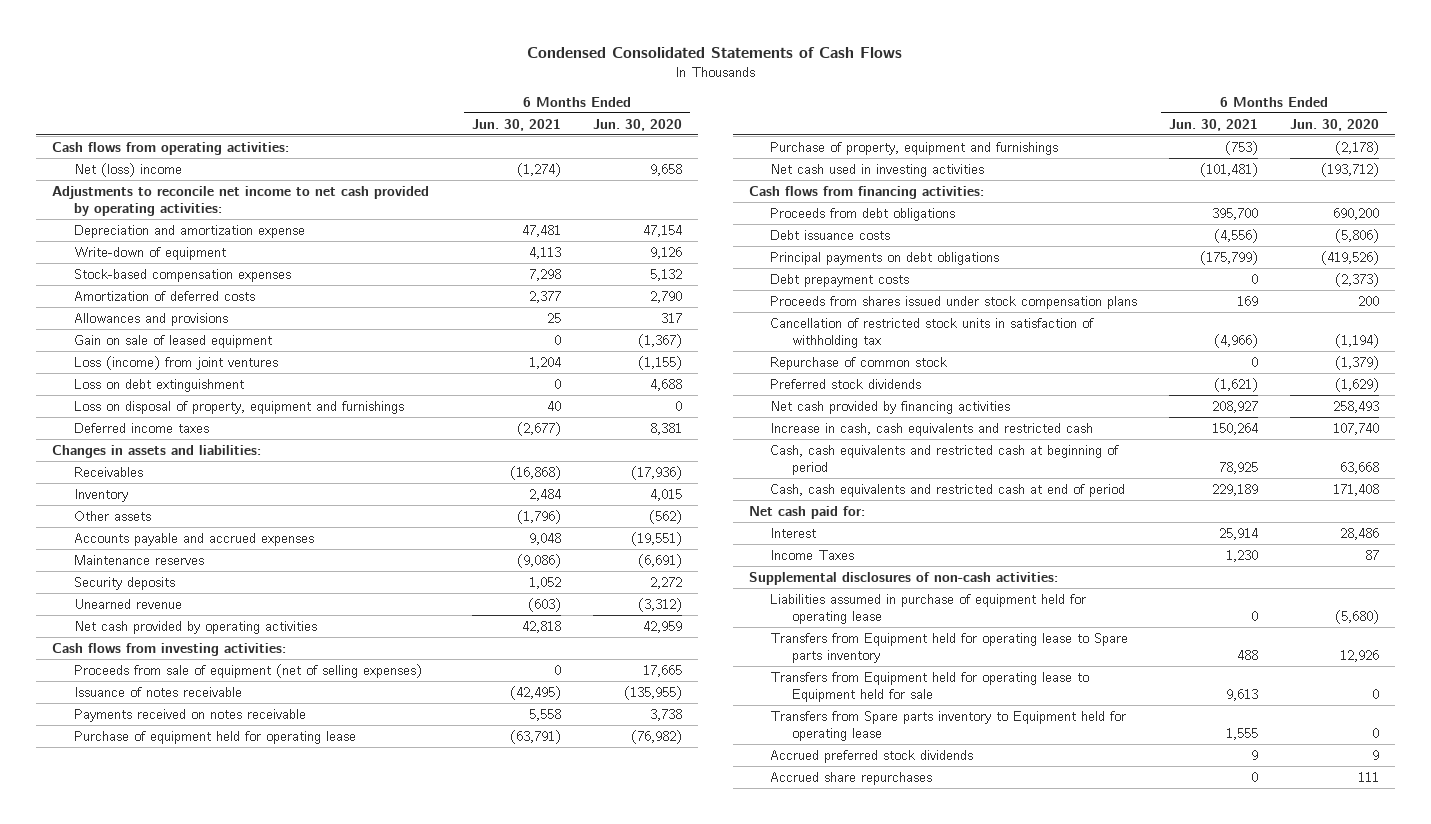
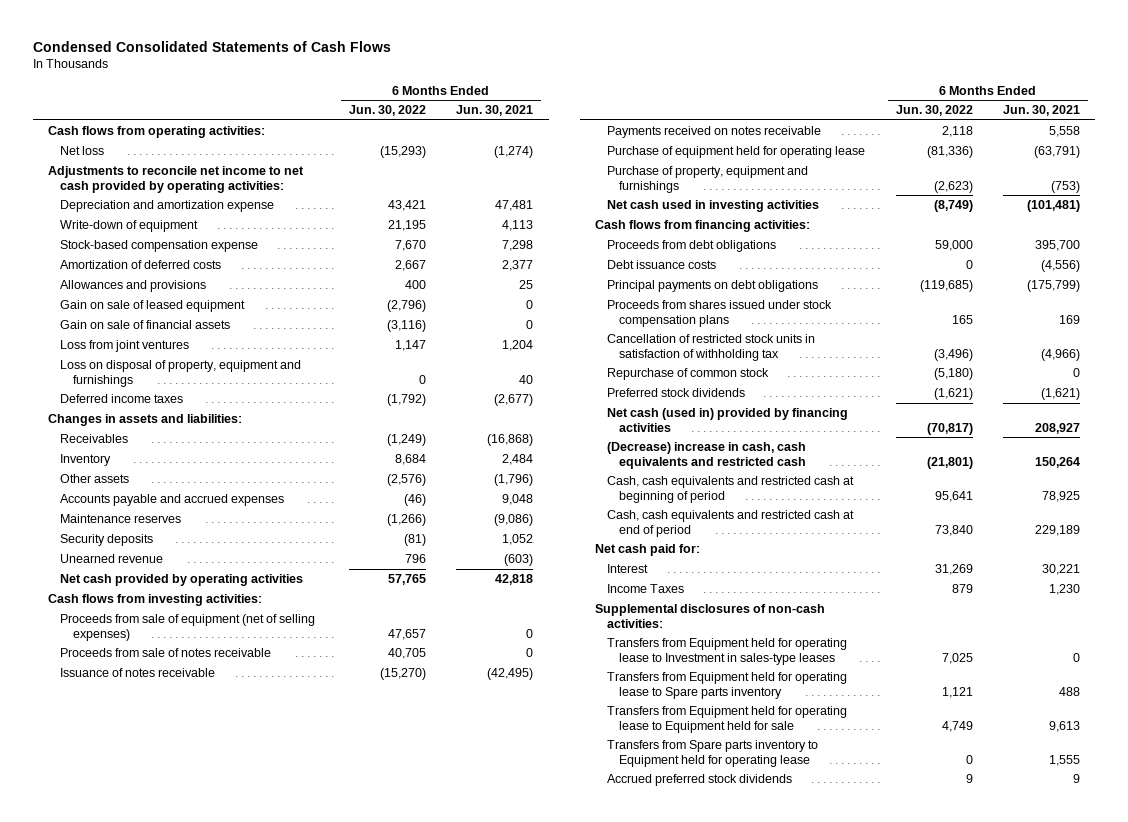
- | 6 Months Ended Jun. 30, 2021 | 6 Months Ended Jun. 30, 2020
+ | 6 Months Ended Jun. 30, 2022 | 6 Months Ended Jun. 30, 2021
- Net (loss) income | (1,274) | 9,658
+ Net loss | (15,293) | (1,274)
- Stock-based compensation expenses | 7,298 | 5,132
+ Stock-based compensation expense | 7,670 | 7,298
- Loss (income) from joint ventures | 1,204 | (1,155)
- Loss on debt extinguishment | 0 | 4,688
+ Gain on sale of financial assets | (3,116) | 0
+ Loss from joint ventures | 1,147 | 1,204
+ Proceeds from sale of notes receivable | 40,705 | 0
- Debt prepayment costs | 0 | (2,373)
- Net cash provided by financing activities | 208,927 | 258,493
- Increase in cash, cash equivalents and restricted cash | 150,264 | 107,740
+ Net cash (used in) provided by financing activities | (70,817) | 208,927
+ (Decrease) increase in cash, cash equivalents and restricted cash | (21,801) | 150,264
- Interest | 25,914 | 28,486
+ Interest | 31,269 | 30,221
- Liabilities assumed in purchase of equipment held for operating lease | 0 | (5,680)
+ Transfers from Equipment held for operating lease to Investment in sales-type leases | 7,025 | 0
- Accrued share repurchases | 0 | 111

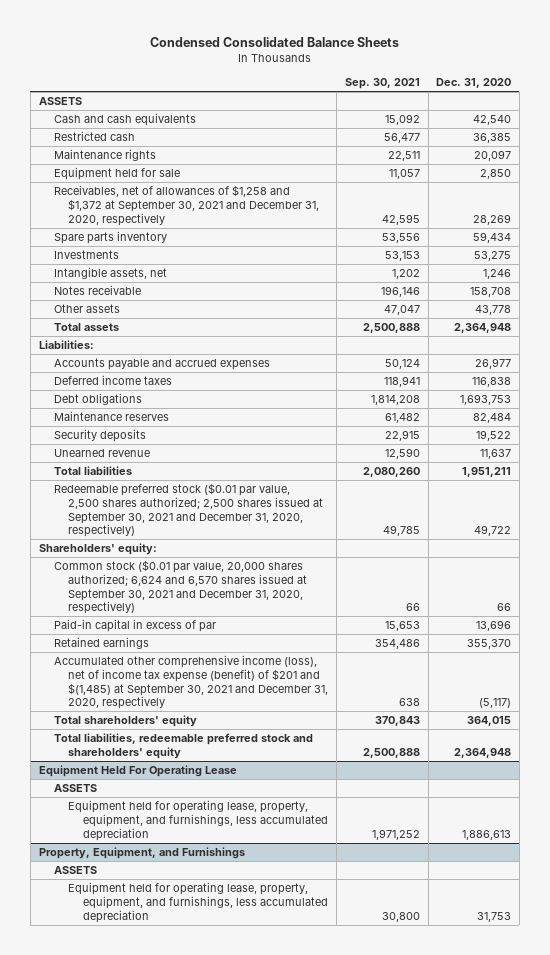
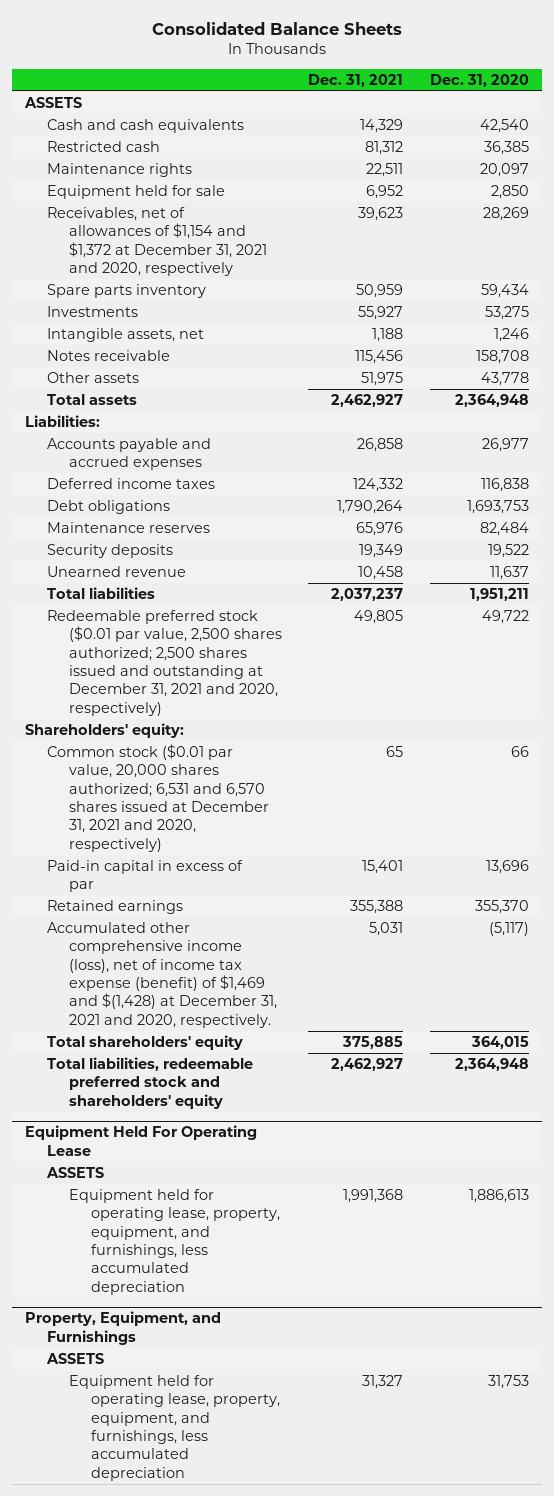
- Condensed Consolidated Balance Sheets
+ Consolidated Balance Sheets
- | Sep. 30, 2021 | Dec. 31, 2020
+ | Dec. 31, 2021 | Dec. 31, 2020
- Receivables, net of allowances of $1,258 and $1,372 at September 30, 2021 and December 31, 2020, respectively | 42,595 | 28,269
+ Receivables, net of allowances of $1,154 and $1,372 at December 31, 2021 and 2020, respectively | 39,623 | 28,269
- Redeemable preferred stock ($0.01 par value, 2,500 shares authorized; 2,500 shares issued at September 30, 2021 and December 31, 2020, respectively) | 49,785 | 49,722
+ Redeemable preferred stock ($0.01 par value, 2,500 shares authorized; 2,500 shares issued and outstanding at December 31, 2021 and 2020, respectively) | 49,805 | 49,722
- Common stock ($0.01 par value, 20,000 shares authorized; 6,624 and 6,570 shares issued at September 30, 2021 and December 31, 2020, respectively) | 66 | 66
+ Common stock ($0.01 par value, 20,000 shares authorized; 6,531 and 6,570 shares issued at December 31, 2021 and 2020, respectively) | 65 | 66
- Accumulated other comprehensive income (loss), net of income tax expense (benefit) of $201 and $(1,485) at September 30, 2021 and December 31, 2020, respectively | 638 | (5,117)
+ Accumulated other comprehensive income (loss), net of income tax expense (benefit) of $1,469 and $(1,428) at December 31, 2021 and 2020, respectively. | 5,031 | (5,117)

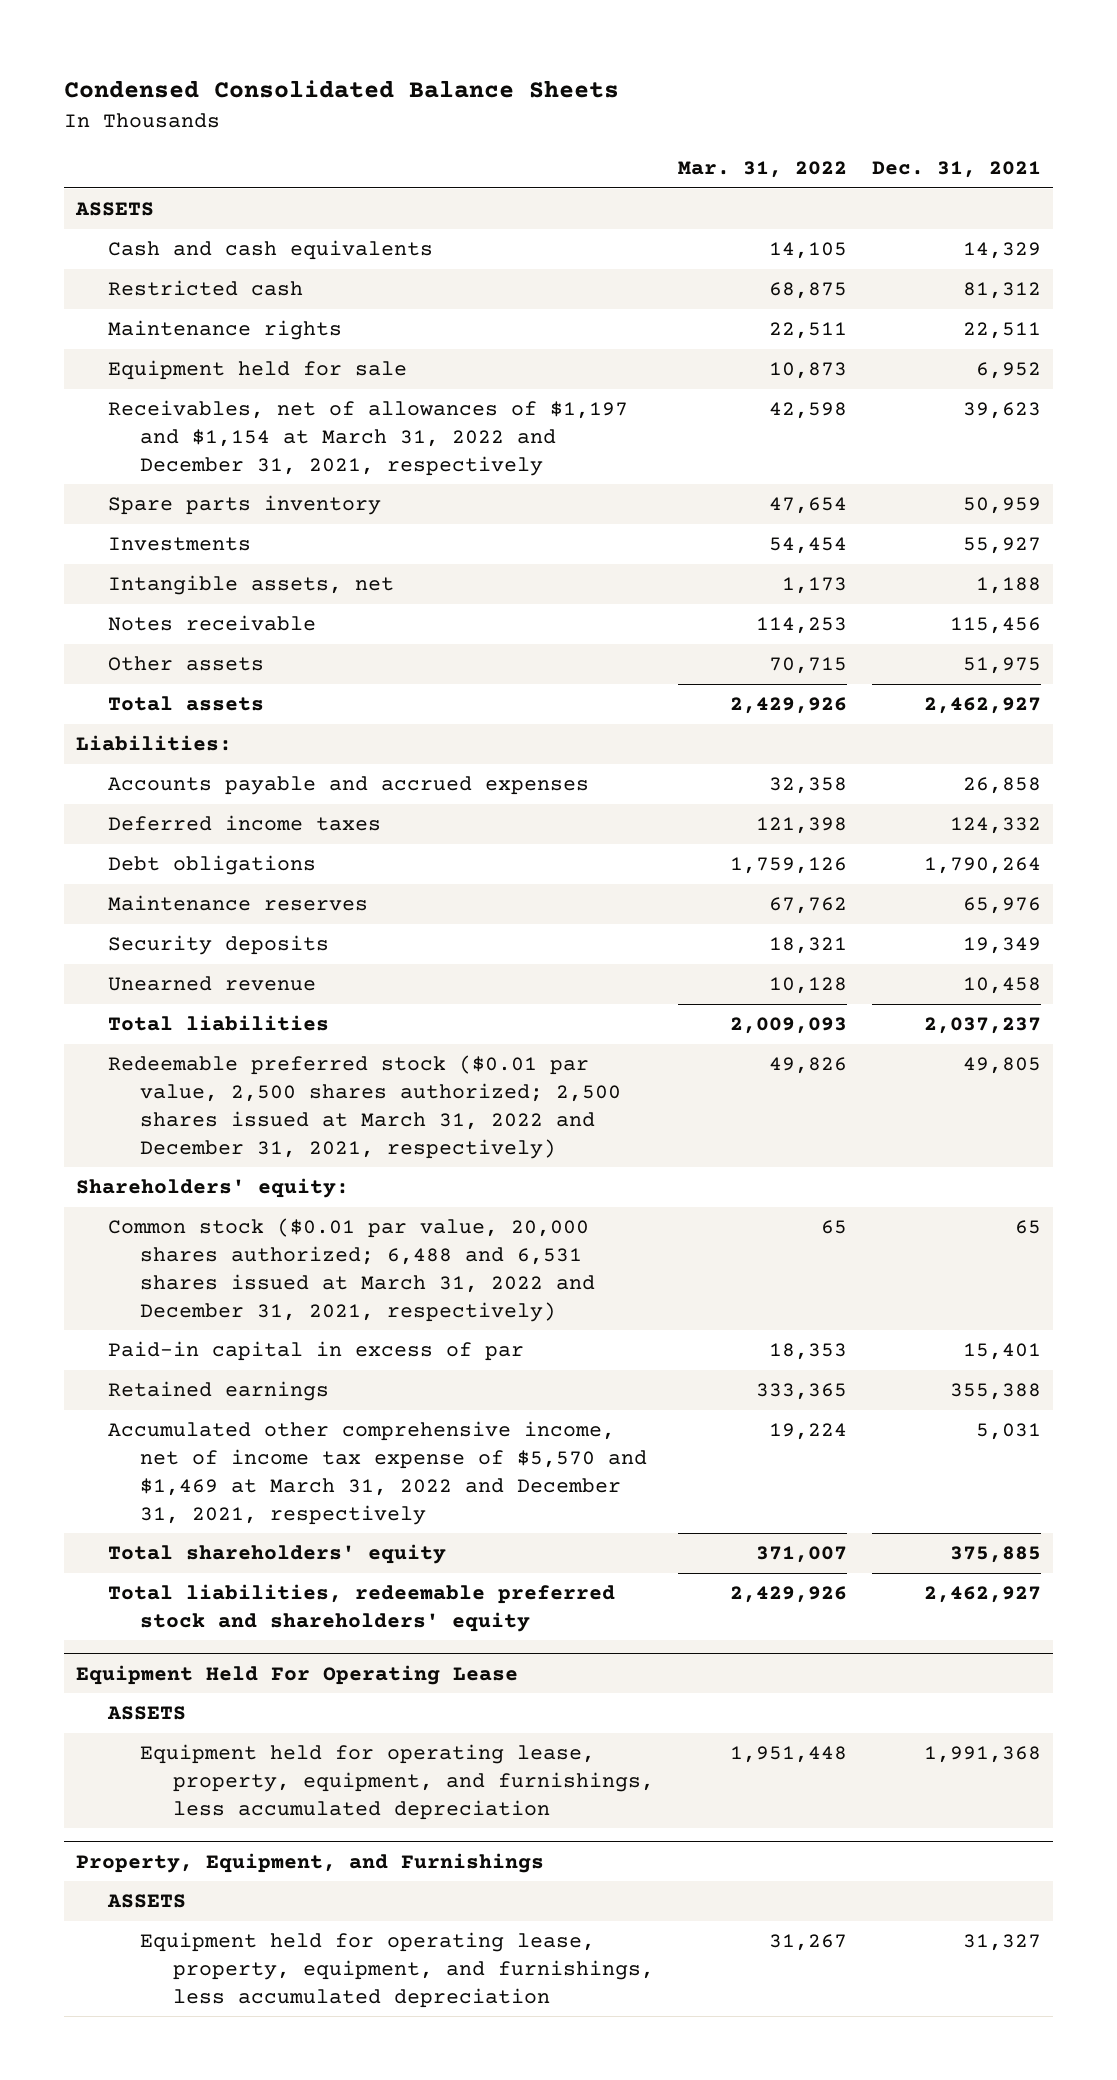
- Consolidated Balance Sheets
+ Condensed Consolidated Balance Sheets
- | Dec. 31, 2021 | Dec. 31, 2020
+ | Mar. 31, 2022 | Dec. 31, 2021
- Receivables, net of allowances of $1,154 and $1,372 at December 31, 2021 and 2020, respectively | 39,623 | 28,269
+ Receivables, net of allowances of $1,197 and $1,154 at March 31, 2022 and December 31, 2021, respectively | 42,598 | 39,623
- Redeemable preferred stock ($0.01 par value, 2,500 shares authorized; 2,500 shares issued and outstanding at December 31, 2021 and 2020, respectively) | 49,805 | 49,722
+ Redeemable preferred stock ($0.01 par value, 2,500 shares authorized; 2,500 shares issued at March 31, 2022 and December 31, 2021, respectively) | 49,826 | 49,805
- Common stock ($0.01 par value, 20,000 shares authorized; 6,531 and 6,570 shares issued at December 31, 2021 and 2020, respectively) | 65 | 66
+ Common stock ($0.01 par value, 20,000 shares authorized; 6,488 and 6,531 shares issued at March 31, 2022 and December 31, 2021, respectively) | 65 | 65
- Accumulated other comprehensive income (loss), net of income tax expense (benefit) of $1,469 and $(1,428) at December 31, 2021 and 2020, respectively. | 5,031 | (5,117)
+ Accumulated other comprehensive income, net of income tax expense of $5,570 and $1,469 at March 31, 2022 and December 31, 2021, respectively | 19,224 | 5,031

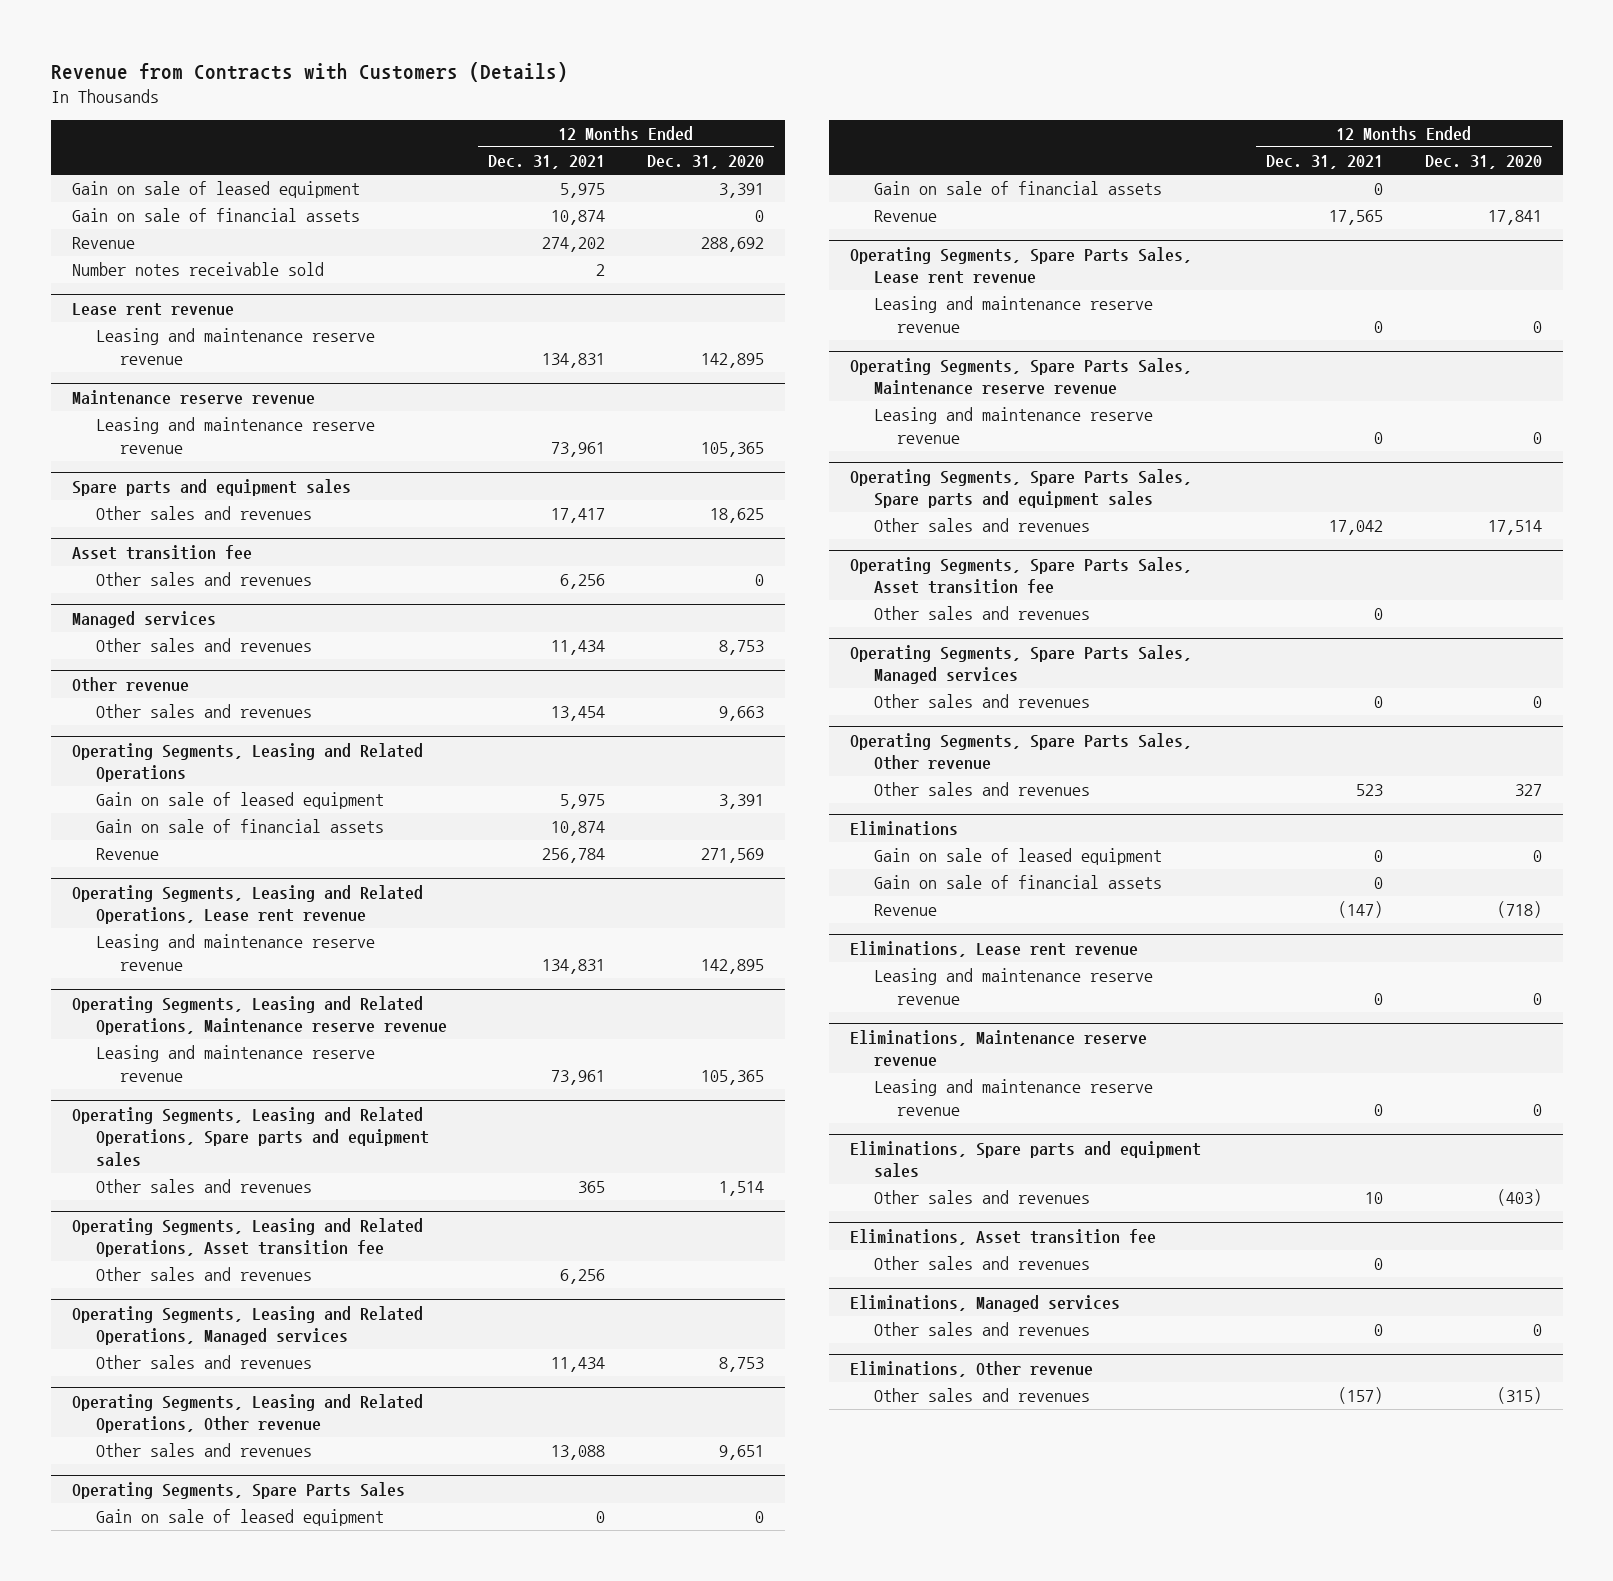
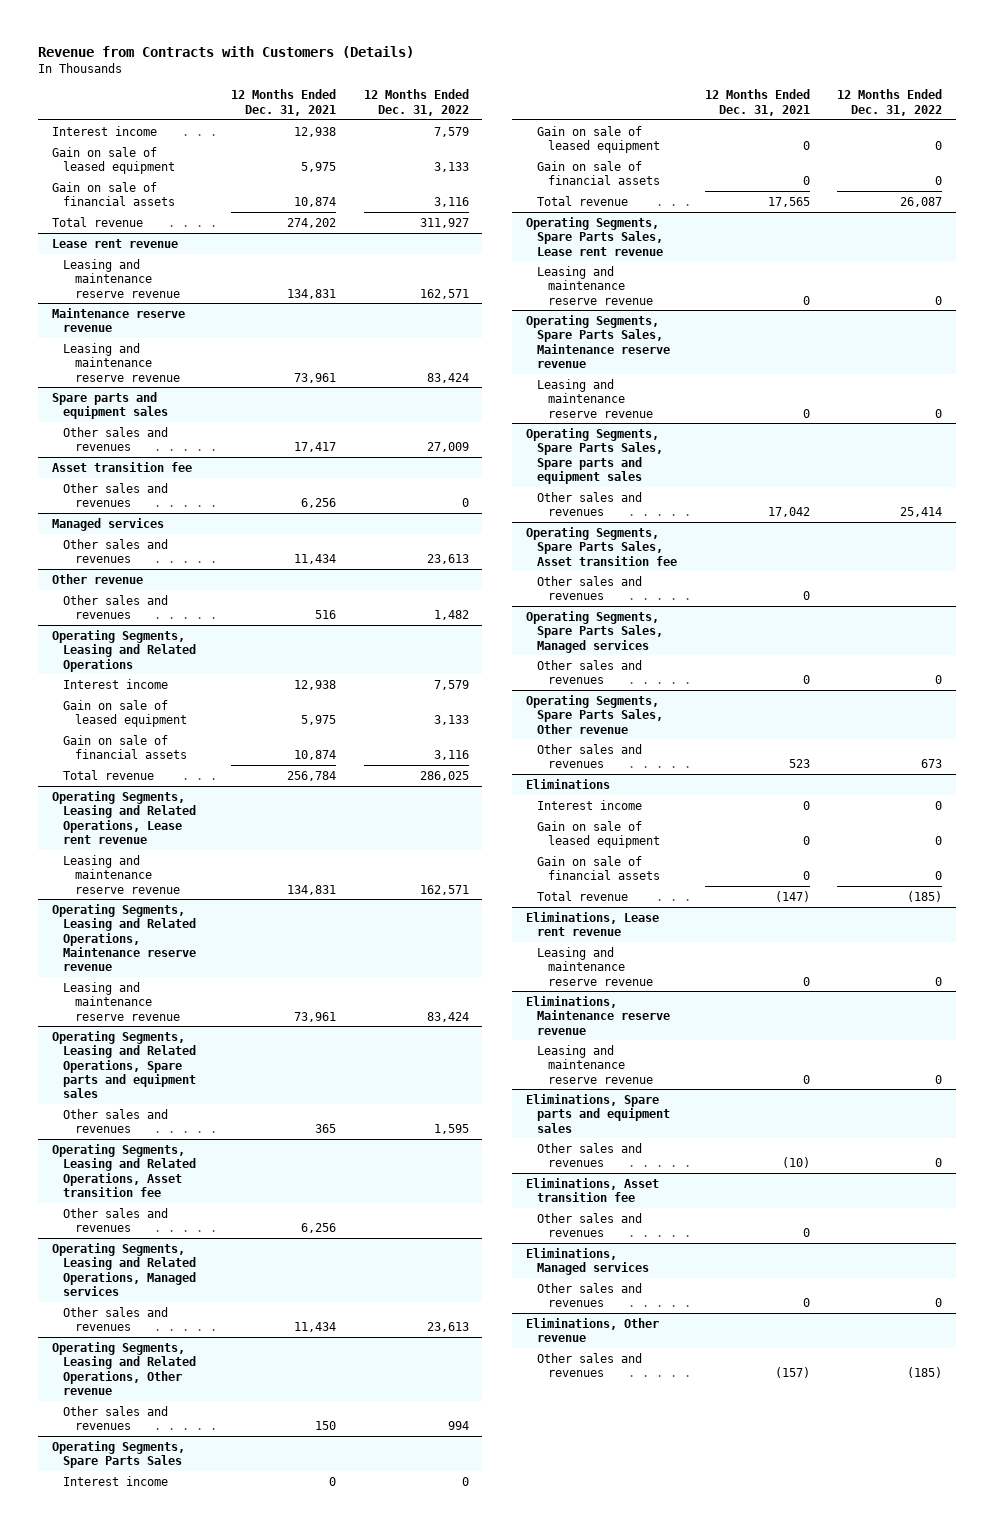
- | 12 Months Ended Dec. 31, 2021 | 12 Months Ended Dec. 31, 2020
+ | 12 Months Ended Dec. 31, 2021 | 12 Months Ended Dec. 31, 2022
+ Interest income | 12,938 | 7,579
- Revenue | 274,202 | 288,692
- Number notes receivable sold | 2 |
+ Total revenue | 274,202 | 311,927
@ Other revenue
- Other sales and revenues | 13,454 | 9,663
+ Other sales and revenues | 516 | 1,482
@ Operating Segments, Leasing and Related Operations
+ Interest income | 12,938 | 7,579
- Revenue | 256,784 | 271,569
+ Total revenue | 256,784 | 286,025
@ Operating Segments, Leasing and Related Operations, Other revenue
- Other sales and revenues | 13,088 | 9,651
+ Other sales and revenues | 150 | 994
@ Operating Segments, Spare Parts Sales
+ Interest income | 0 | 0
- Revenue | 17,565 | 17,841
+ Total revenue | 17,565 | 26,087
@ Eliminations
+ Interest income | 0 | 0
- Revenue | (147) | (718)
+ Total revenue | (147) | (185)
@ Eliminations, Spare parts and equipment sales
- Other sales and revenues | 10 | (403)
+ Other sales and revenues | (10) | 0

